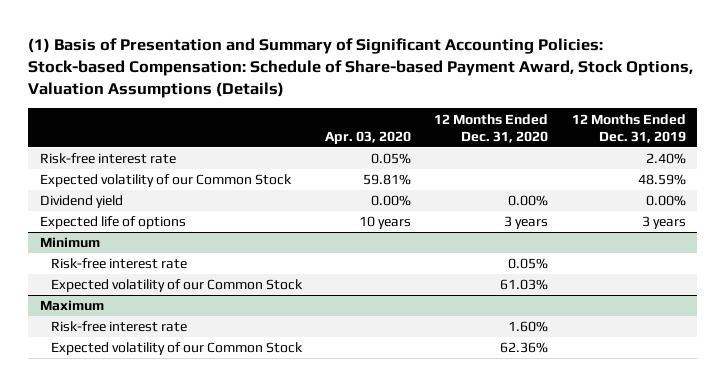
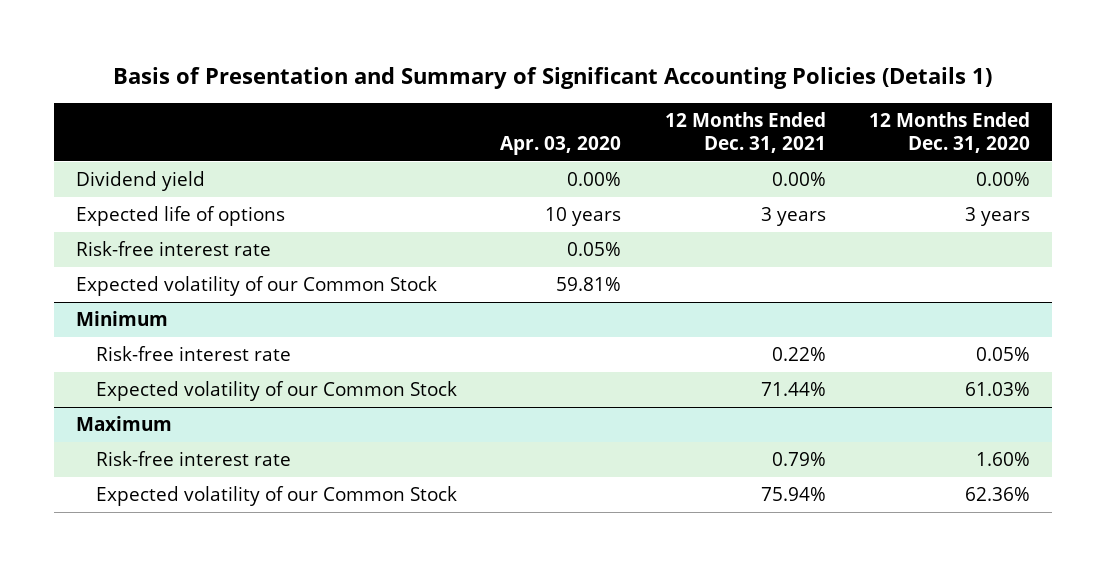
- (1) Basis of Presentation and Summary of Significant Accounting Policies: Stock-based Compensation: Schedule of Share-based Payment Award, Stock Options, Valuation Assumptions (Details)
+ Basis of Presentation and Summary of Significant Accounting Policies (Details 1)
- | Apr. 03, 2020 | 12 Months Ended Dec. 31, 2020 | 12 Months Ended Dec. 31, 2019
+ | Apr. 03, 2020 | 12 Months Ended Dec. 31, 2021 | 12 Months Ended Dec. 31, 2020
moved down: Risk-free interest rate | 0.05% | |
moved down: Expected volatility of our Common Stock | 59.81% | |

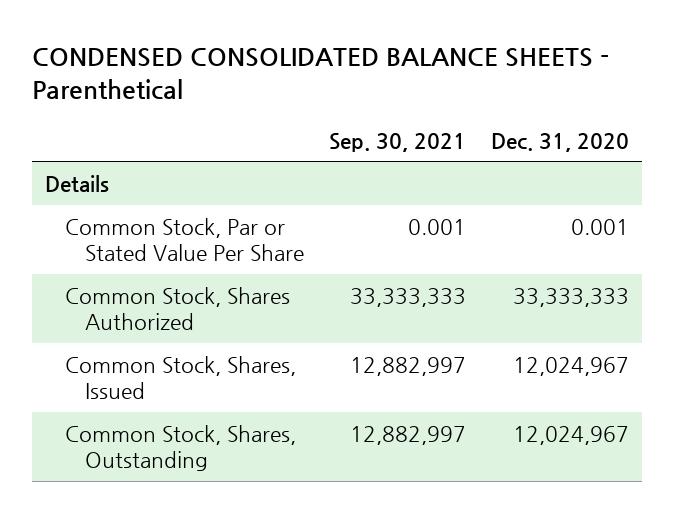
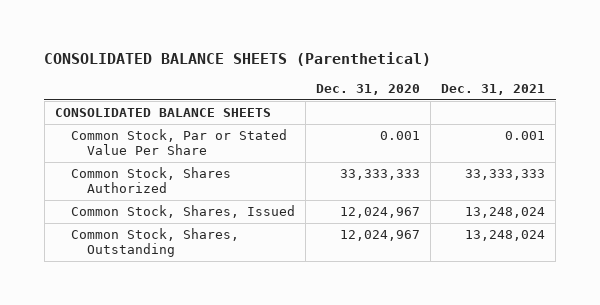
- CONDENSED CONSOLIDATED BALANCE SHEETS - Parenthetical
+ CONSOLIDATED BALANCE SHEETS (Parenthetical)
- | Sep. 30, 2021 | Dec. 31, 2020
+ | Dec. 31, 2020 | Dec. 31, 2021
- Details
+ CONSOLIDATED BALANCE SHEETS

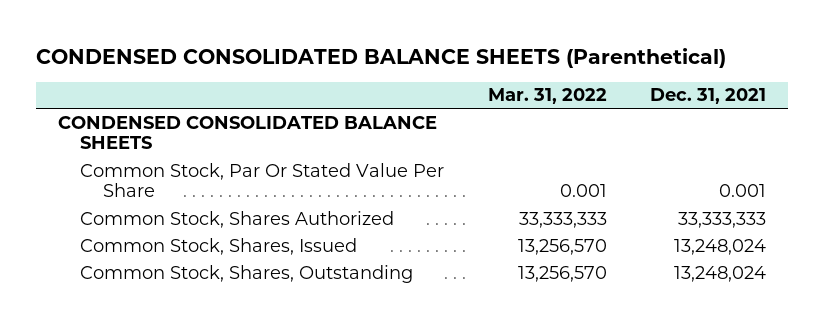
- CONSOLIDATED BALANCE SHEETS (Parenthetical)
+ CONDENSED CONSOLIDATED BALANCE SHEETS (Parenthetical)
- | Dec. 31, 2020 | Dec. 31, 2021
+ | Mar. 31, 2022 | Dec. 31, 2021
- CONSOLIDATED BALANCE SHEETS
- Common Stock, Par or Stated Value Per Share | 0.001 | 0.001
+ CONDENSED CONSOLIDATED BALANCE SHEETS
+ Common Stock, Par Or Stated Value Per Share | 0.001 | 0.001

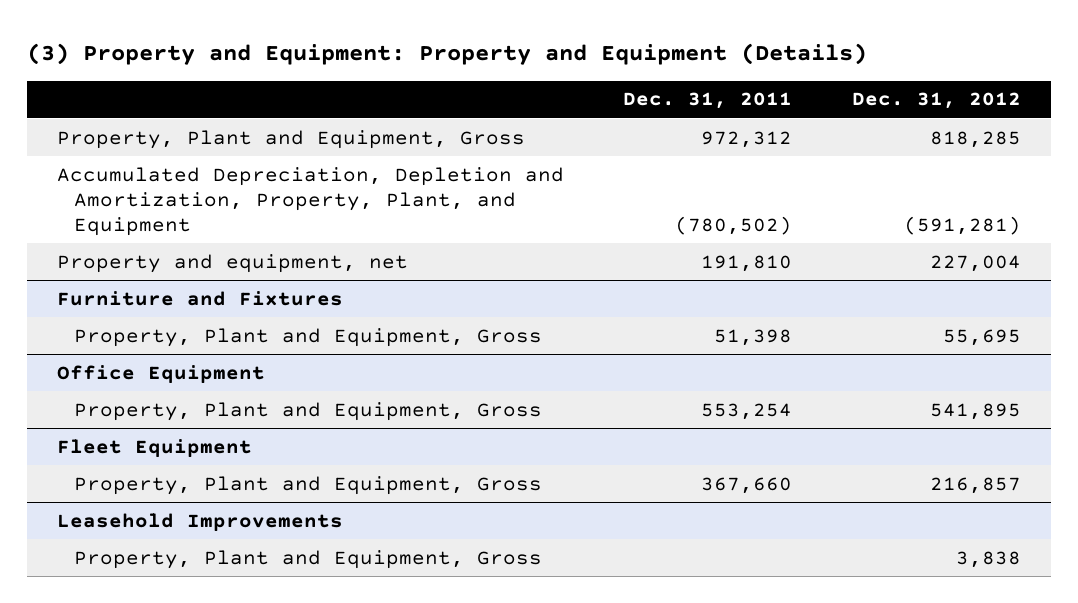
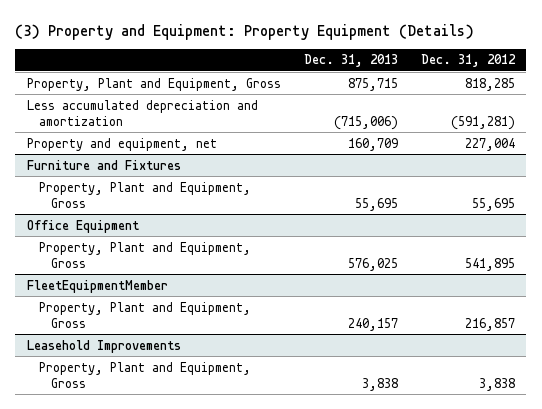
- (3) Property and Equipment: Property and Equipment (Details)
+ (3) Property and Equipment: Property Equipment (Details)
- | Dec. 31, 2011 | Dec. 31, 2012
+ | Dec. 31, 2013 | Dec. 31, 2012
- Accumulated Depreciation, Depletion and Amortization, Property, Plant, and Equipment | (780,502) | (591,281)
+ Less accumulated depreciation and amortization | (715,006) | (591,281)
- Fleet Equipment
+ FleetEquipmentMember

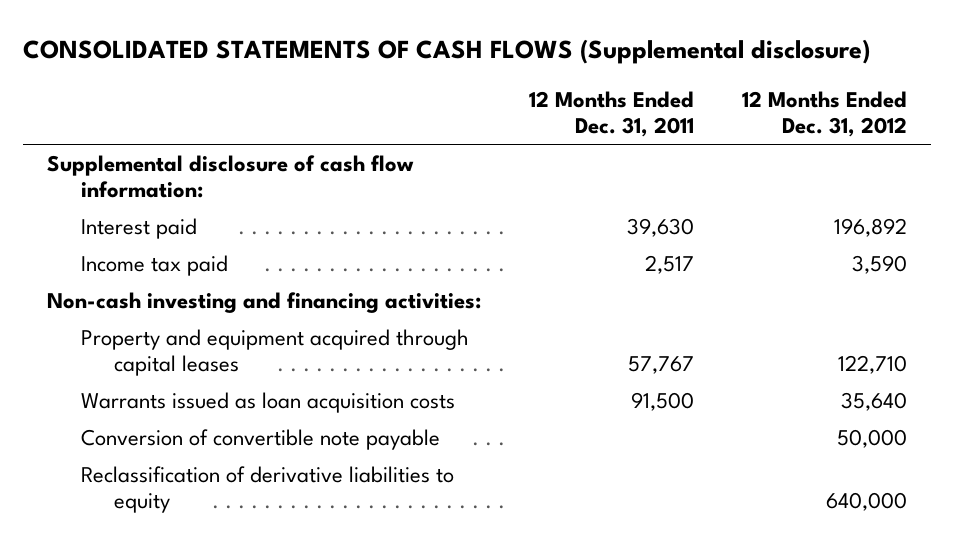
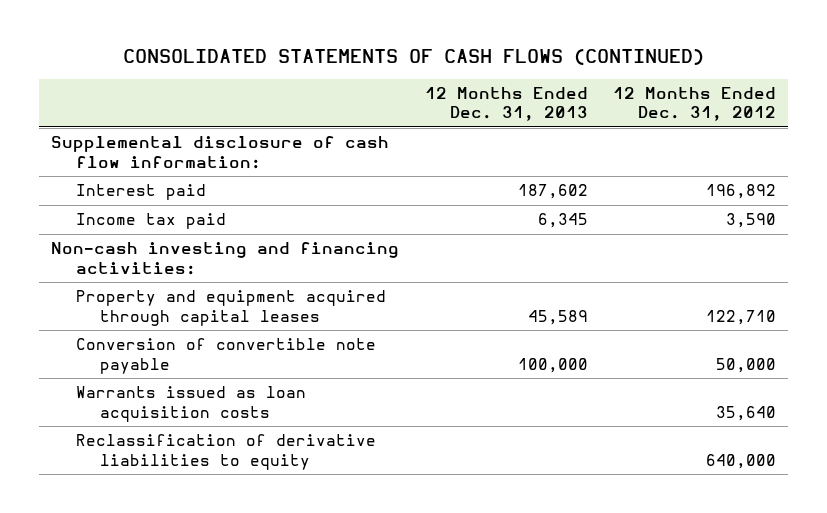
- CONSOLIDATED STATEMENTS OF CASH FLOWS (Supplemental disclosure)
+ CONSOLIDATED STATEMENTS OF CASH FLOWS (CONTINUED)
- | 12 Months Ended Dec. 31, 2011 | 12 Months Ended Dec. 31, 2012
+ | 12 Months Ended Dec. 31, 2013 | 12 Months Ended Dec. 31, 2012
moved down: Warrants issued as loan acquisition costs | | 35,640

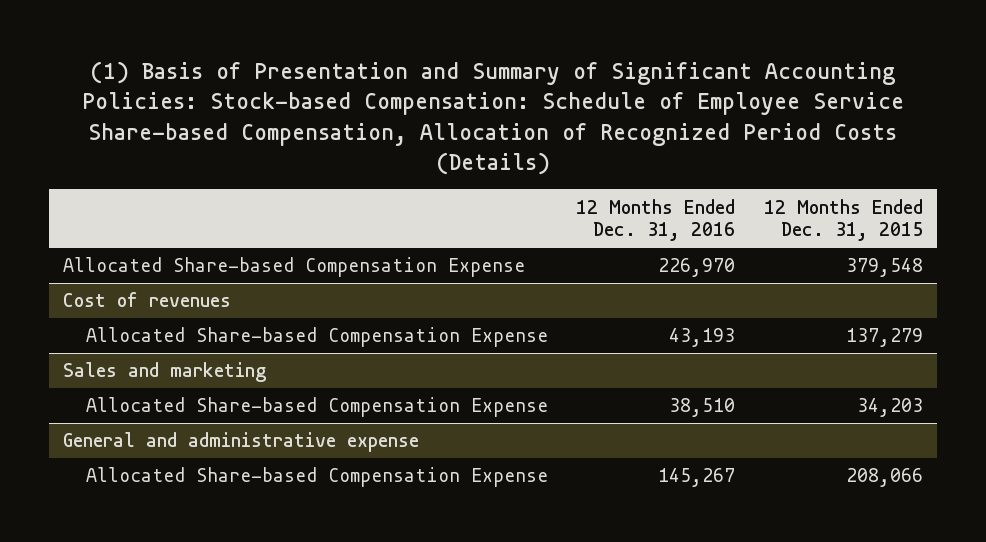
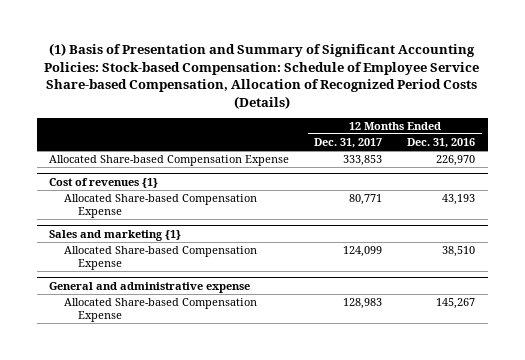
- | 12 Months Ended Dec. 31, 2016 | 12 Months Ended Dec. 31, 2015
+ | 12 Months Ended Dec. 31, 2017 | 12 Months Ended Dec. 31, 2016
- Cost of revenues
+ Cost of revenues {1}
- Sales and marketing
+ Sales and marketing {1}

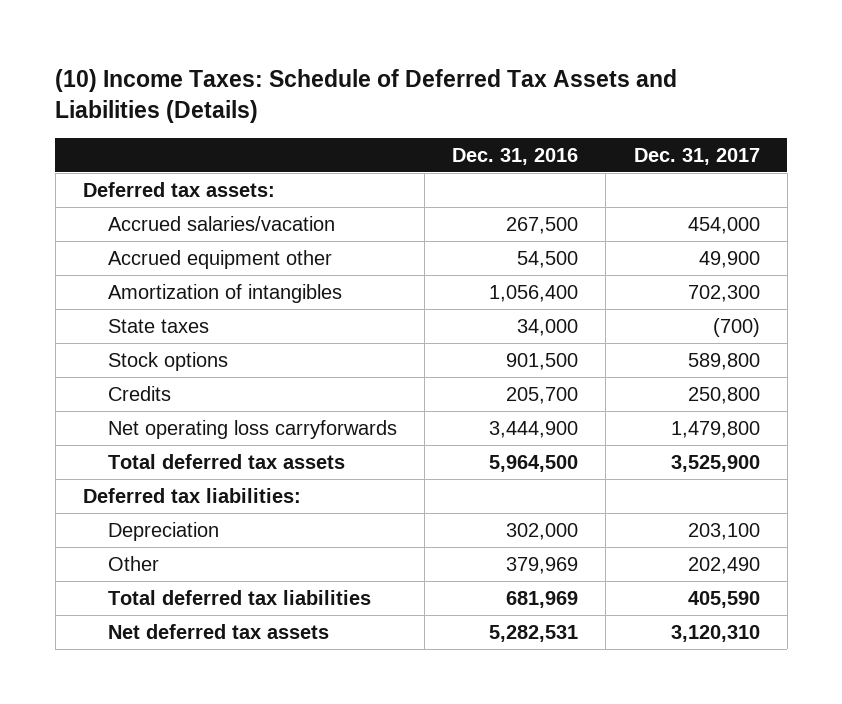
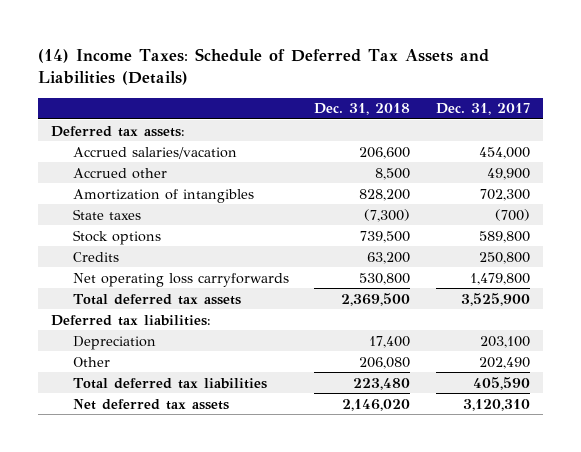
- (10) Income Taxes: Schedule of Deferred Tax Assets and Liabilities (Details)
+ (14) Income Taxes: Schedule of Deferred Tax Assets and Liabilities (Details)
- | Dec. 31, 2016 | Dec. 31, 2017
+ | Dec. 31, 2018 | Dec. 31, 2017
- Accrued equipment other | 54,500 | 49,900
+ Accrued other | 8,500 | 49,900

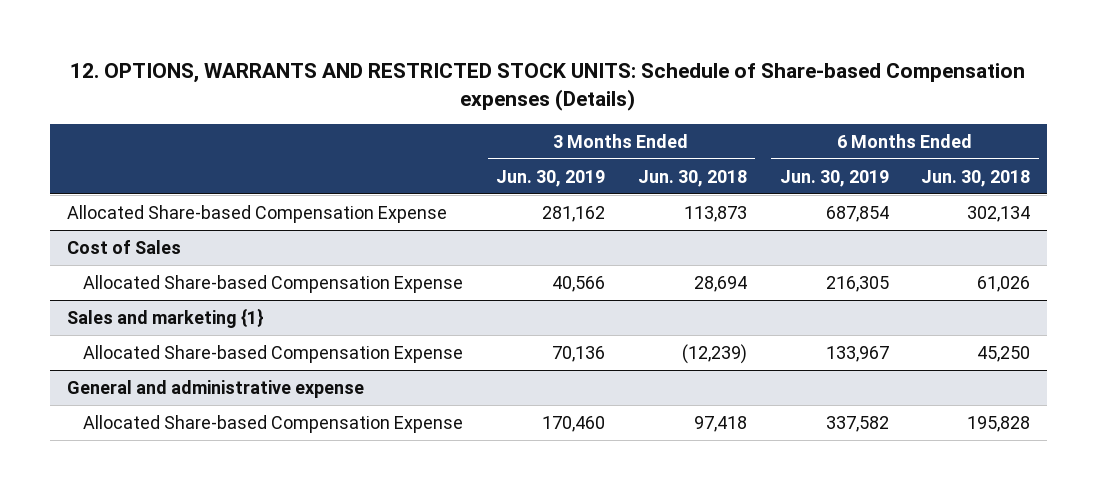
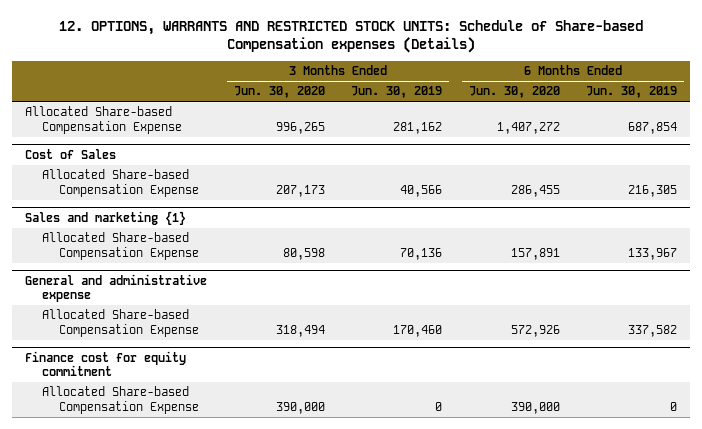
- | 3 Months Ended Jun. 30, 2019 | 3 Months Ended Jun. 30, 2018 | 6 Months Ended Jun. 30, 2019 | 6 Months Ended Jun. 30, 2018
+ | 3 Months Ended Jun. 30, 2020 | 3 Months Ended Jun. 30, 2019 | 6 Months Ended Jun. 30, 2020 | 6 Months Ended Jun. 30, 2019
+ Finance cost for equity commitment
+ Allocated Share-based Compensation Expense | 390,000 | 0 | 390,000 | 0

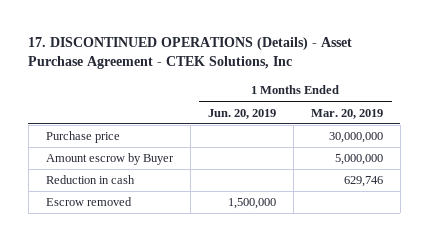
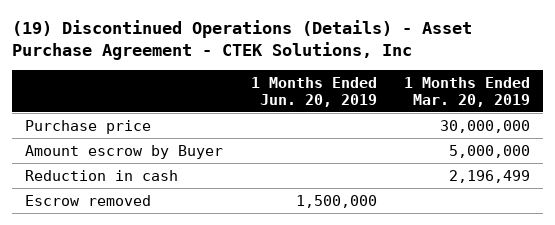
- 17. DISCONTINUED OPERATIONS (Details) - Asset Purchase Agreement - CTEK Solutions, Inc
+ (19) Discontinued Operations (Details) - Asset Purchase Agreement - CTEK Solutions, Inc
- Reduction in cash | | 629,746
+ Reduction in cash | | 2,196,499

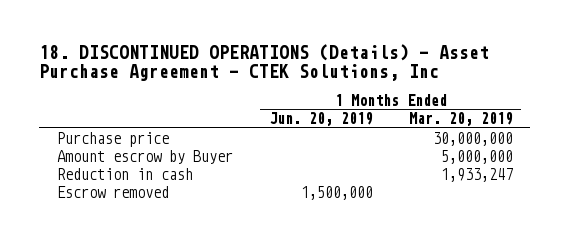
- (19) Discontinued Operations (Details) - Asset Purchase Agreement - CTEK Solutions, Inc
+ 18. DISCONTINUED OPERATIONS (Details) - Asset Purchase Agreement - CTEK Solutions, Inc
- Reduction in cash | | 2,196,499
+ Reduction in cash | | 1,933,247

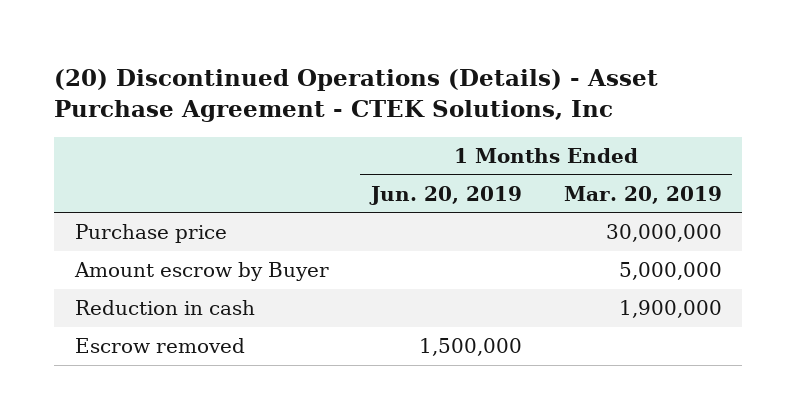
- 18. DISCONTINUED OPERATIONS (Details) - Asset Purchase Agreement - CTEK Solutions, Inc
+ (20) Discontinued Operations (Details) - Asset Purchase Agreement - CTEK Solutions, Inc
- Reduction in cash | | 1,933,247
+ Reduction in cash | | 1,900,000

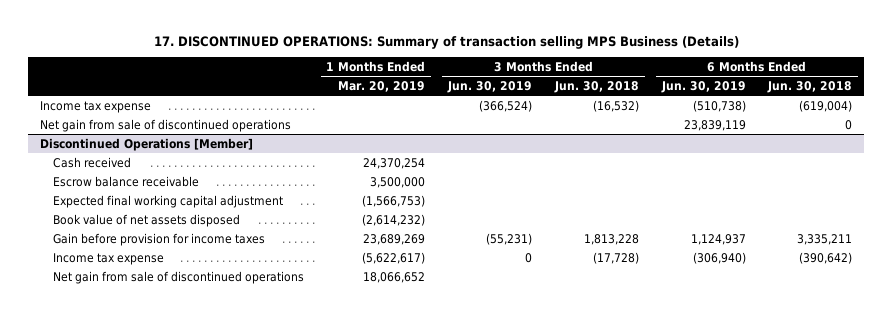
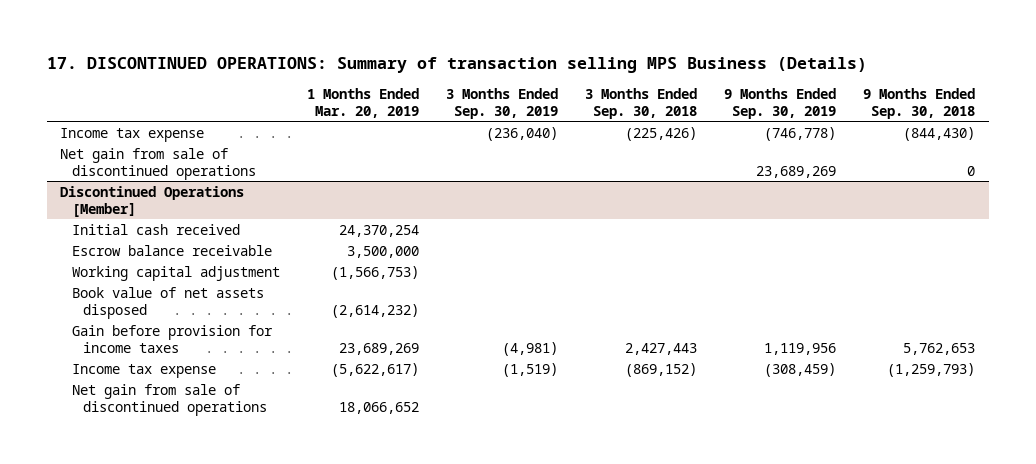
- | 1 Months Ended Mar. 20, 2019 | 3 Months Ended Jun. 30, 2019 | 3 Months Ended Jun. 30, 2018 | 6 Months Ended Jun. 30, 2019 | 6 Months Ended Jun. 30, 2018
+ | 1 Months Ended Mar. 20, 2019 | 3 Months Ended Sep. 30, 2019 | 3 Months Ended Sep. 30, 2018 | 9 Months Ended Sep. 30, 2019 | 9 Months Ended Sep. 30, 2018
@ Discontinued Operations [Member]
- Cash received | 24,370,254 | | | |
+ Initial cash received | 24,370,254 | | | |
- Expected final working capital adjustment | (1,566,753) | | | |
+ Working capital adjustment | (1,566,753) | | | |

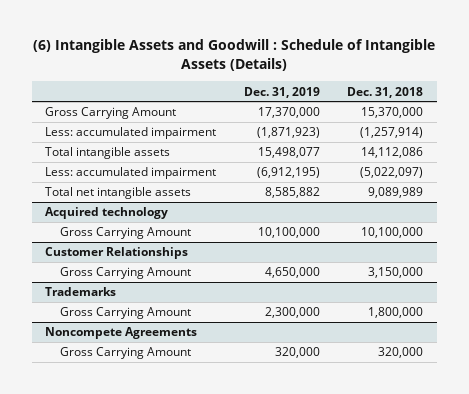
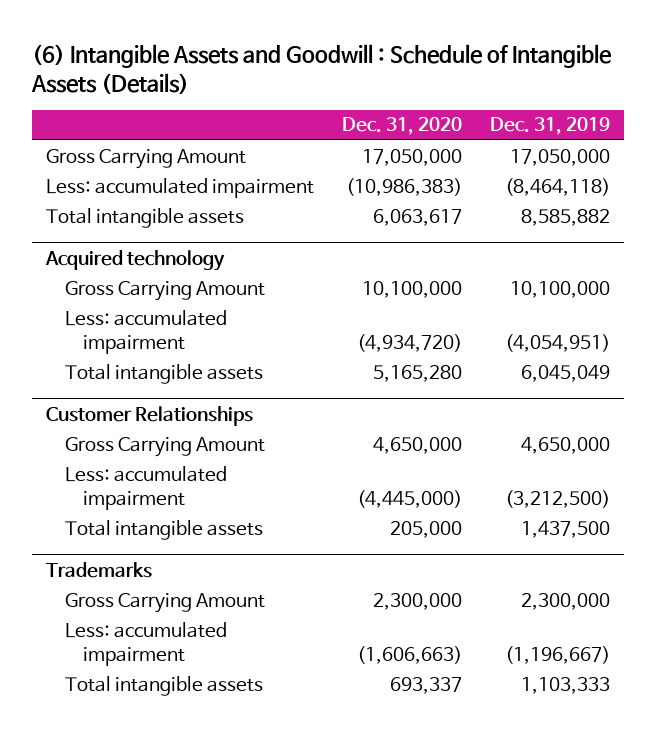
- | Dec. 31, 2019 | Dec. 31, 2018
+ | Dec. 31, 2020 | Dec. 31, 2019
- Gross Carrying Amount | 17,370,000 | 15,370,000
- Less: accumulated impairment | (1,871,923) | (1,257,914)
- Total intangible assets | 15,498,077 | 14,112,086
- Less: accumulated impairment | (6,912,195) | (5,022,097)
- Total net intangible assets | 8,585,882 | 9,089,989
+ Gross Carrying Amount | 17,050,000 | 17,050,000
+ Less: accumulated impairment | (10,986,383) | (8,464,118)
+ Total intangible assets | 6,063,617 | 8,585,882
@ Acquired technology
+ Less: accumulated impairment | (4,934,720) | (4,054,951)
+ Total intangible assets | 5,165,280 | 6,045,049
@ Customer Relationships
+ Less: accumulated impairment | (4,445,000) | (3,212,500)
+ Total intangible assets | 205,000 | 1,437,500
- Noncompete Agreements
- Gross Carrying Amount | 320,000 | 320,000
@ Trademarks
+ Less: accumulated impairment | (1,606,663) | (1,196,667)
+ Total intangible assets | 693,337 | 1,103,333

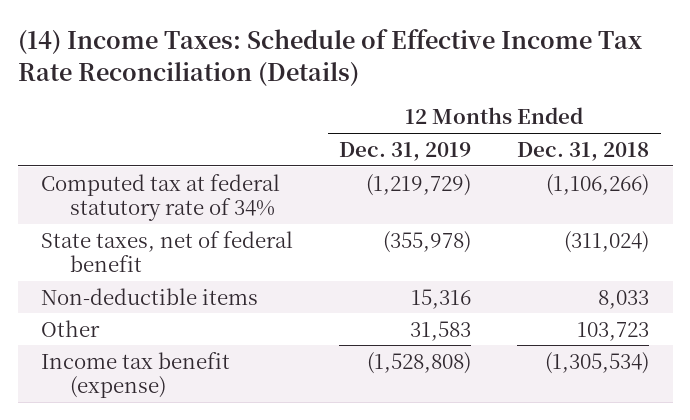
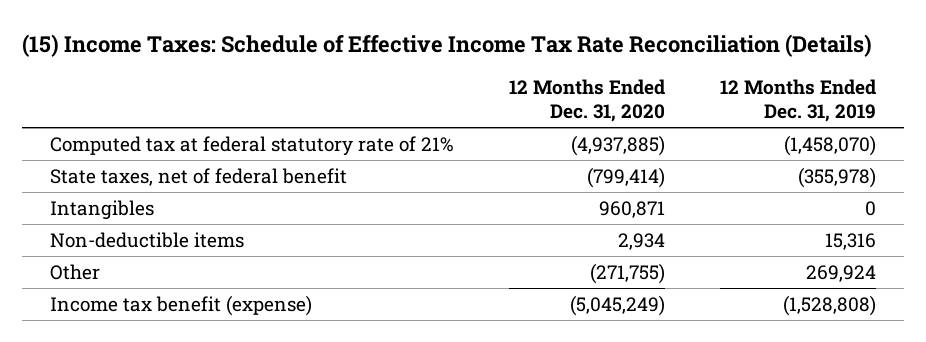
- (14) Income Taxes: Schedule of Effective Income Tax Rate Reconciliation (Details)
+ (15) Income Taxes: Schedule of Effective Income Tax Rate Reconciliation (Details)
- | 12 Months Ended Dec. 31, 2019 | 12 Months Ended Dec. 31, 2018
+ | 12 Months Ended Dec. 31, 2020 | 12 Months Ended Dec. 31, 2019
- Computed tax at federal statutory rate of 34% | (1,219,729) | (1,106,266)
+ Computed tax at federal statutory rate of 21% | (4,937,885) | (1,458,070)
+ Intangibles | 960,871 | 0
- Other | 31,583 | 103,723
+ Other | (271,755) | 269,924

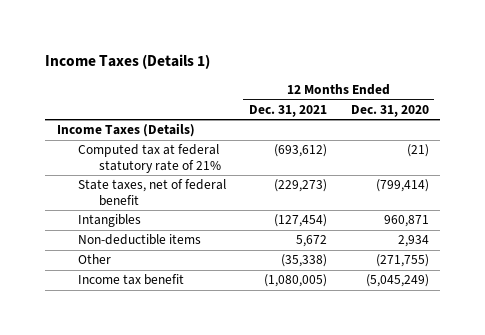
- (15) Income Taxes: Schedule of Effective Income Tax Rate Reconciliation (Details)
+ Income Taxes (Details 1)
- | 12 Months Ended Dec. 31, 2020 | 12 Months Ended Dec. 31, 2019
+ | 12 Months Ended Dec. 31, 2021 | 12 Months Ended Dec. 31, 2020
- Computed tax at federal statutory rate of 21% | (4,937,885) | (1,458,070)
+ Income Taxes (Details)
+ Computed tax at federal statutory rate of 21% | (693,612) | (21)
- Income tax benefit (expense) | (5,045,249) | (1,528,808)
+ Income tax benefit | (1,080,005) | (5,045,249)

